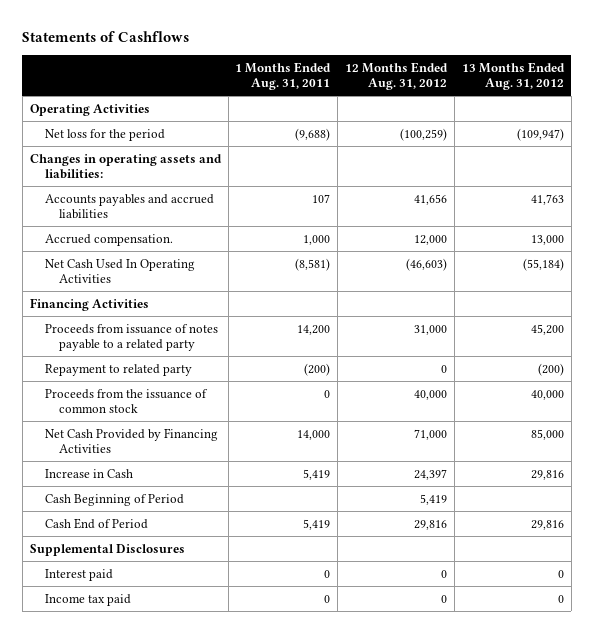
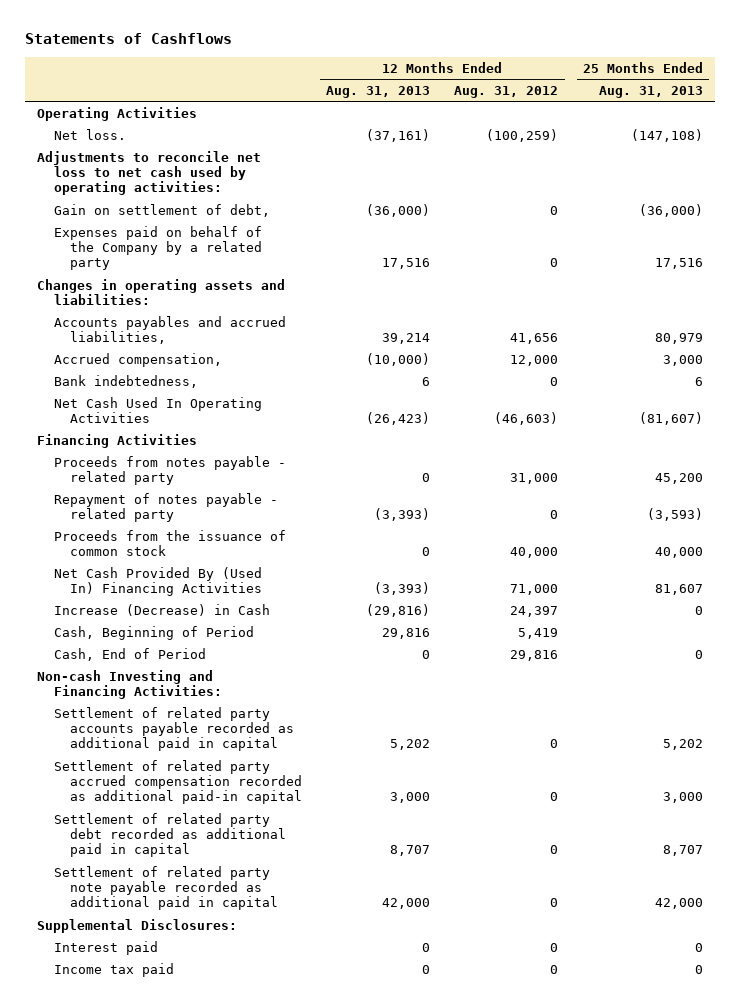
- | 1 Months Ended Aug. 31, 2011 | 12 Months Ended Aug. 31, 2012 | 13 Months Ended Aug. 31, 2012
+ | 12 Months Ended Aug. 31, 2013 | 12 Months Ended Aug. 31, 2012 | 25 Months Ended Aug. 31, 2013
- Net loss for the period | (9,688) | (100,259) | (109,947)
+ Net loss. | (37,161) | (100,259) | (147,108)
+ Adjustments to reconcile net loss to net cash used by operating activities:
+ Gain on settlement of debt, | (36,000) | 0 | (36,000)
+ Expenses paid on behalf of the Company by a related party | 17,516 | 0 | 17,516
- Accounts payables and accrued liabilities | 107 | 41,656 | 41,763
- Accrued compensation. | 1,000 | 12,000 | 13,000
+ Accounts payables and accrued liabilities, | 39,214 | 41,656 | 80,979
+ Accrued compensation, | (10,000) | 12,000 | 3,000
+ Bank indebtedness, | 6 | 0 | 6
- Proceeds from issuance of notes payable to a related party | 14,200 | 31,000 | 45,200
- Repayment to related party | (200) | 0 | (200)
+ Proceeds from notes payable - related party | 0 | 31,000 | 45,200
+ Repayment of notes payable - related party | (3,393) | 0 | (3,593)
- Net Cash Provided by Financing Activities | 14,000 | 71,000 | 85,000
- Increase in Cash | 5,419 | 24,397 | 29,816
- Cash Beginning of Period | | 5,419 |
- Cash End of Period | 5,419 | 29,816 | 29,816
- Supplemental Disclosures
+ Net Cash Provided By (Used In) Financing Activities | (3,393) | 71,000 | 81,607
+ Increase (Decrease) in Cash | (29,816) | 24,397 | 0
+ Cash, Beginning of Period | 29,816 | 5,419 |
+ Cash, End of Period | 0 | 29,816 | 0
+ Non-cash Investing and Financing Activities:
+ Settlement of related party accounts payable recorded as additional paid in capital | 5,202 | 0 | 5,202
+ Settlement of related party accrued compensation recorded as additional paid-in capital | 3,000 | 0 | 3,000
+ Settlement of related party debt recorded as additional paid in capital | 8,707 | 0 | 8,707
+ Settlement of related party note payable recorded as additional paid in capital | 42,000 | 0 | 42,000
+ Supplemental Disclosures:

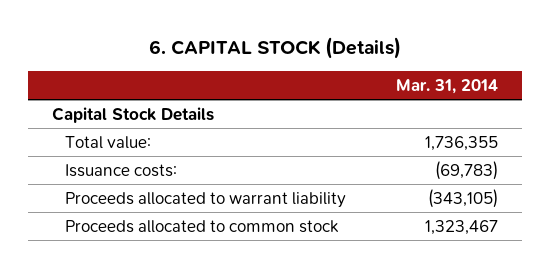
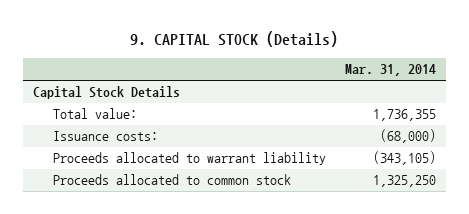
- 6. CAPITAL STOCK (Details)
+ 9. CAPITAL STOCK (Details)
- Issuance costs: | (69,783)
+ Issuance costs: | (68,000)
- Proceeds allocated to common stock | 1,323,467
+ Proceeds allocated to common stock | 1,325,250

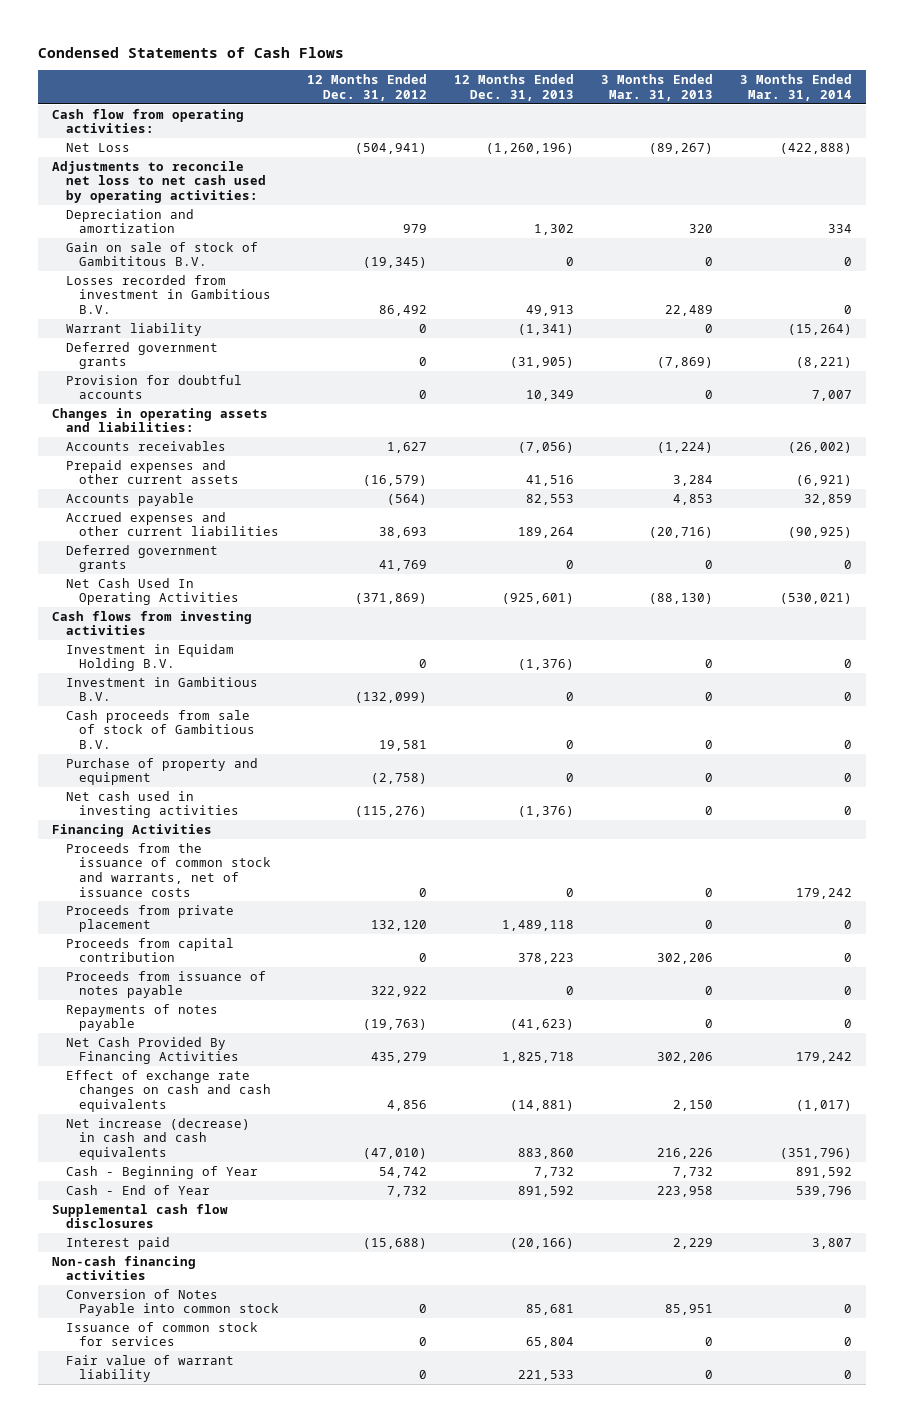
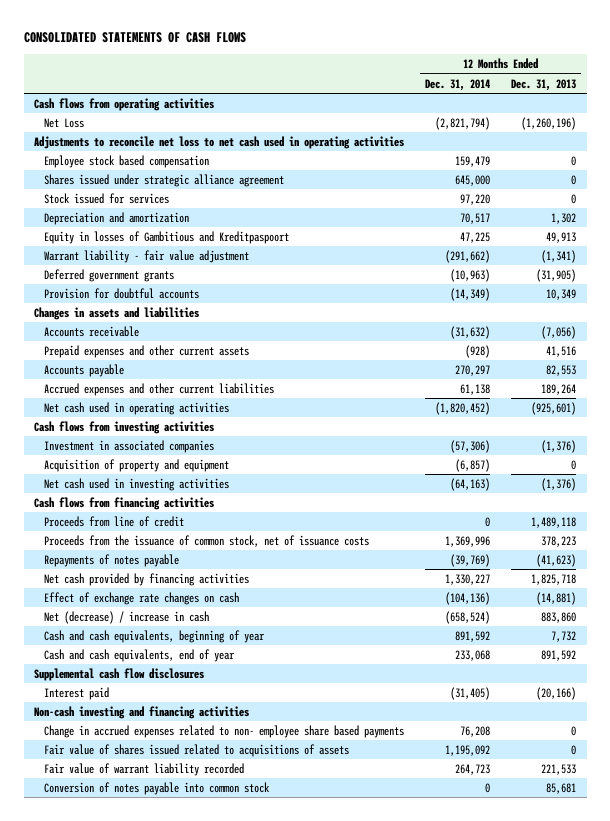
- Condensed Statements of Cash Flows
+ CONSOLIDATED STATEMENTS OF CASH FLOWS
- | 12 Months Ended Dec. 31, 2012 | 12 Months Ended Dec. 31, 2013 | 3 Months Ended Mar. 31, 2013 | 3 Months Ended Mar. 31, 2014
+ | 12 Months Ended Dec. 31, 2014 | 12 Months Ended Dec. 31, 2013
- Cash flow from operating activities:
+ Cash flows from operating activities
- Adjustments to reconcile net loss to net cash used by operating activities:
+ Adjustments to reconcile net loss to net cash used in operating activities
+ Employee stock based compensation | 159,479 | 0
+ Shares issued under strategic alliance agreement | 645,000 | 0
+ Stock issued for services | 97,220 | 0
- Gain on sale of stock of Gambititous B.V. | (19,345) | 0 | 0 | 0
- Losses recorded from investment in Gambitious B.V. | 86,492 | 49,913 | 22,489 | 0
- Warrant liability | 0 | (1,341) | 0 | (15,264)
+ Equity in losses of Gambitious and Kreditpaspoort | 47,225 | 49,913
+ Warrant liability - fair value adjustment | (291,662) | (1,341)
- Changes in operating assets and liabilities:
- Accounts receivables | 1,627 | (7,056) | (1,224) | (26,002)
+ Changes in assets and liabilities
+ Accounts receivable | (31,632) | (7,056)
- Deferred government grants | 41,769 | 0 | 0 | 0
- Net Cash Used In Operating Activities | (371,869) | (925,601) | (88,130) | (530,021)
+ Net cash used in operating activities | (1,820,452) | (925,601)
- Investment in Equidam Holding B.V. | 0 | (1,376) | 0 | 0
- Investment in Gambitious B.V. | (132,099) | 0 | 0 | 0
- Cash proceeds from sale of stock of Gambitious B.V. | 19,581 | 0 | 0 | 0
- Purchase of property and equipment | (2,758) | 0 | 0 | 0
+ Investment in associated companies | (57,306) | (1,376)
+ Acquisition of property and equipment | (6,857) | 0
- Financing Activities
- Proceeds from the issuance of common stock and warrants, net of issuance costs | 0 | 0 | 0 | 179,242
- Proceeds from private placement | 132,120 | 1,489,118 | 0 | 0
- Proceeds from capital contribution | 0 | 378,223 | 302,206 | 0
- Proceeds from issuance of notes payable | 322,922 | 0 | 0 | 0
+ Cash flows from financing activities
+ Proceeds from line of credit | 0 | 1,489,118
+ Proceeds from the issuance of common stock, net of issuance costs | 1,369,996 | 378,223
- Net Cash Provided By Financing Activities | 435,279 | 1,825,718 | 302,206 | 179,242
- Effect of exchange rate changes on cash and cash equivalents | 4,856 | (14,881) | 2,150 | (1,017)
- Net increase (decrease) in cash and cash equivalents | (47,010) | 883,860 | 216,226 | (351,796)
- Cash - Beginning of Year | 54,742 | 7,732 | 7,732 | 891,592
- Cash - End of Year | 7,732 | 891,592 | 223,958 | 539,796
+ Net cash provided by financing activities | 1,330,227 | 1,825,718
+ Effect of exchange rate changes on cash | (104,136) | (14,881)
+ Net (decrease) / increase in cash | (658,524) | 883,860
+ Cash and cash equivalents, beginning of year | 891,592 | 7,732
+ Cash and cash equivalents, end of year | 233,068 | 891,592
- Non-cash financing activities
- Conversion of Notes Payable into common stock | 0 | 85,681 | 85,951 | 0
- Issuance of common stock for services | 0 | 65,804 | 0 | 0
- Fair value of warrant liability | 0 | 221,533 | 0 | 0
+ Non-cash investing and financing activities
+ Change in accrued expenses related to non- employee share based payments | 76,208 | 0
+ Fair value of shares issued related to acquisitions of assets | 1,195,092 | 0
+ Fair value of warrant liability recorded | 264,723 | 221,533
+ Conversion of notes payable into common stock | 0 | 85,681

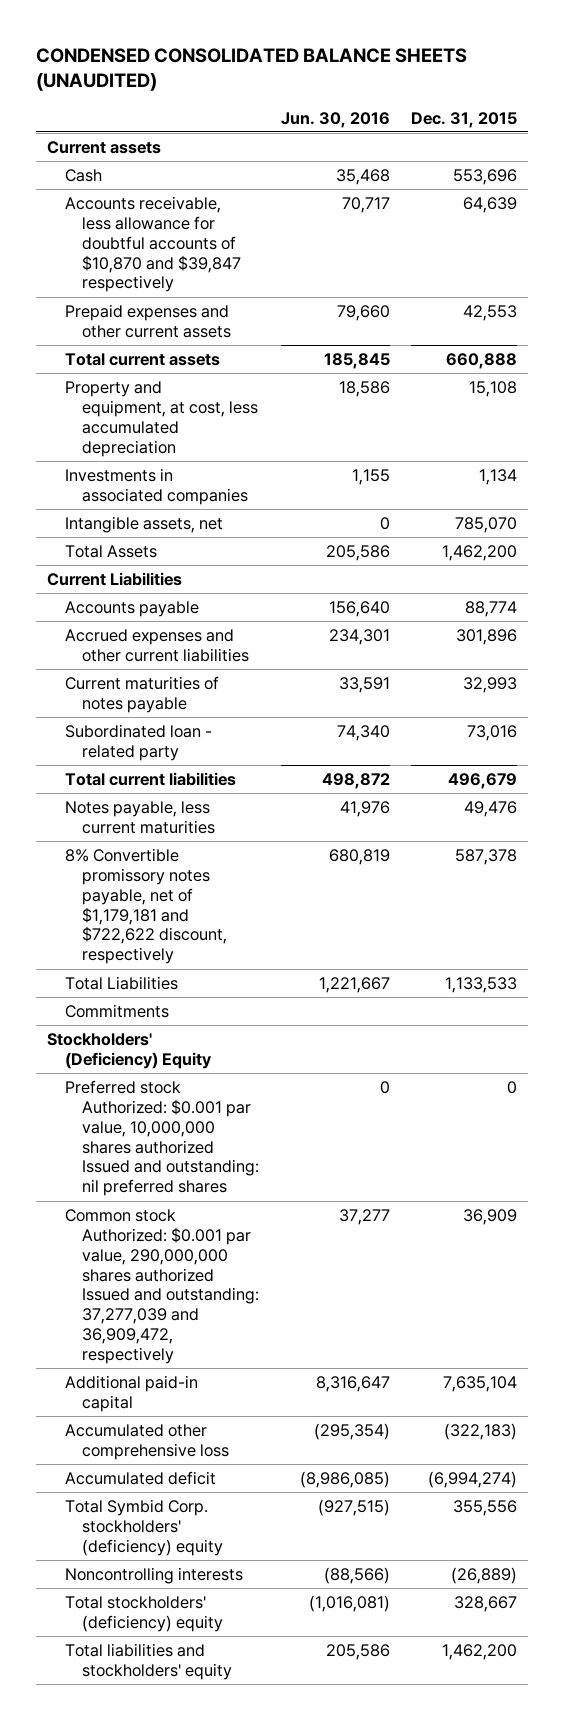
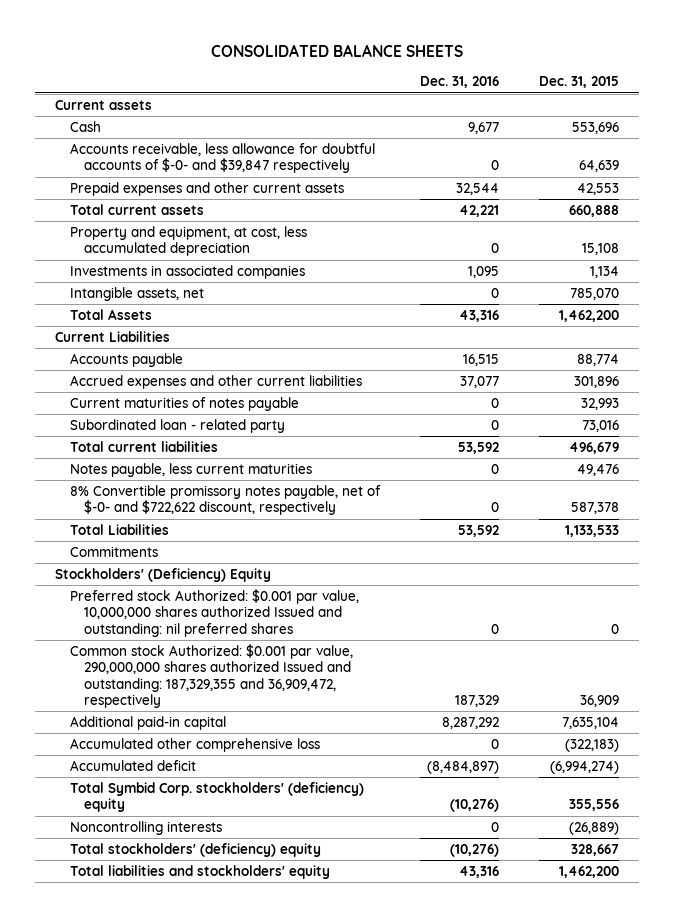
- CONDENSED CONSOLIDATED BALANCE SHEETS (UNAUDITED)
+ CONSOLIDATED BALANCE SHEETS
- | Jun. 30, 2016 | Dec. 31, 2015
+ | Dec. 31, 2016 | Dec. 31, 2015
- Accounts receivable, less allowance for doubtful accounts of $10,870 and $39,847 respectively | 70,717 | 64,639
+ Accounts receivable, less allowance for doubtful accounts of $-0- and $39,847 respectively | 0 | 64,639
- 8% Convertible promissory notes payable, net of $1,179,181 and $722,622 discount, respectively | 680,819 | 587,378
+ 8% Convertible promissory notes payable, net of $-0- and $722,622 discount, respectively | 0 | 587,378
- Common stock Authorized: $0.001 par value, 290,000,000 shares authorized Issued and outstanding: 37,277,039 and 36,909,472, respectively | 37,277 | 36,909
+ Common stock Authorized: $0.001 par value, 290,000,000 shares authorized Issued and outstanding: 187,329,355 and 36,909,472, respectively | 187,329 | 36,909

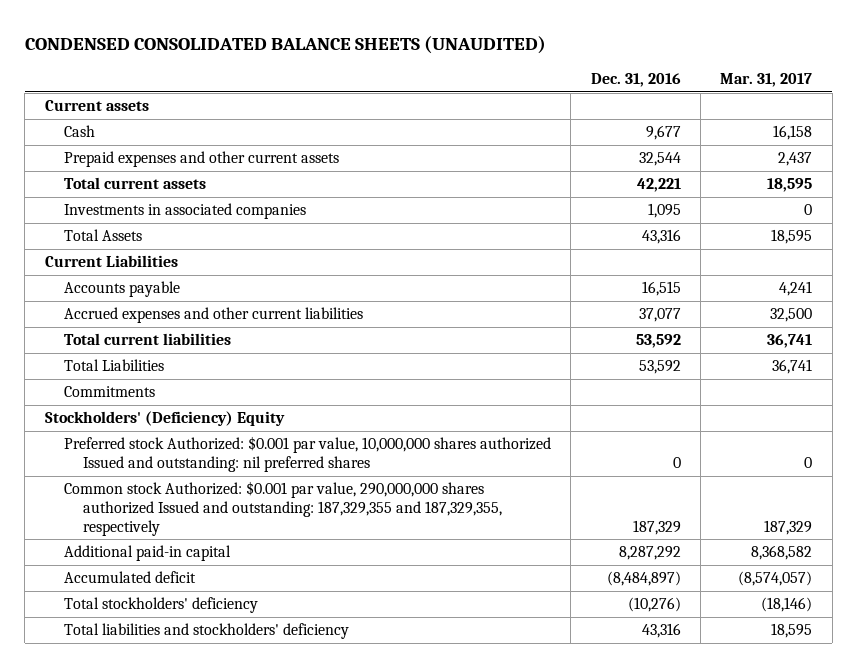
- CONSOLIDATED BALANCE SHEETS
+ CONDENSED CONSOLIDATED BALANCE SHEETS (UNAUDITED)
- | Dec. 31, 2016 | Dec. 31, 2015
+ | Dec. 31, 2016 | Mar. 31, 2017
- Accounts receivable, less allowance for doubtful accounts of $-0- and $39,847 respectively | 0 | 64,639
- Property and equipment, at cost, less accumulated depreciation | 0 | 15,108
- Intangible assets, net | 0 | 785,070
- Current maturities of notes payable | 0 | 32,993
- Subordinated loan - related party | 0 | 73,016
- Notes payable, less current maturities | 0 | 49,476
- 8% Convertible promissory notes payable, net of $-0- and $722,622 discount, respectively | 0 | 587,378
- Common stock Authorized: $0.001 par value, 290,000,000 shares authorized Issued and outstanding: 187,329,355 and 36,909,472, respectively | 187,329 | 36,909
+ Common stock Authorized: $0.001 par value, 290,000,000 shares authorized Issued and outstanding: 187,329,355 and 187,329,355, respectively | 187,329 | 187,329
- Accumulated other comprehensive loss | 0 | (322,183)
- Total Symbid Corp. stockholders' (deficiency) equity | (10,276) | 355,556
- Noncontrolling interests | 0 | (26,889)
- Total stockholders' (deficiency) equity | (10,276) | 328,667
- Total liabilities and stockholders' equity | 43,316 | 1,462,200
+ Total stockholders' deficiency | (10,276) | (18,146)
+ Total liabilities and stockholders' deficiency | 43,316 | 18,595

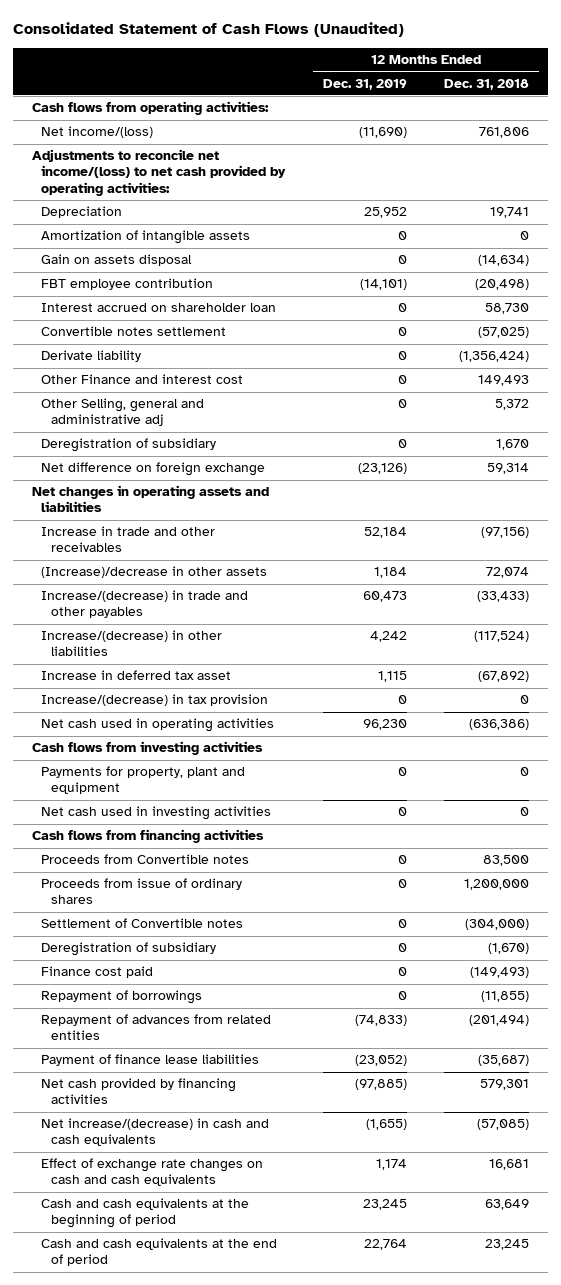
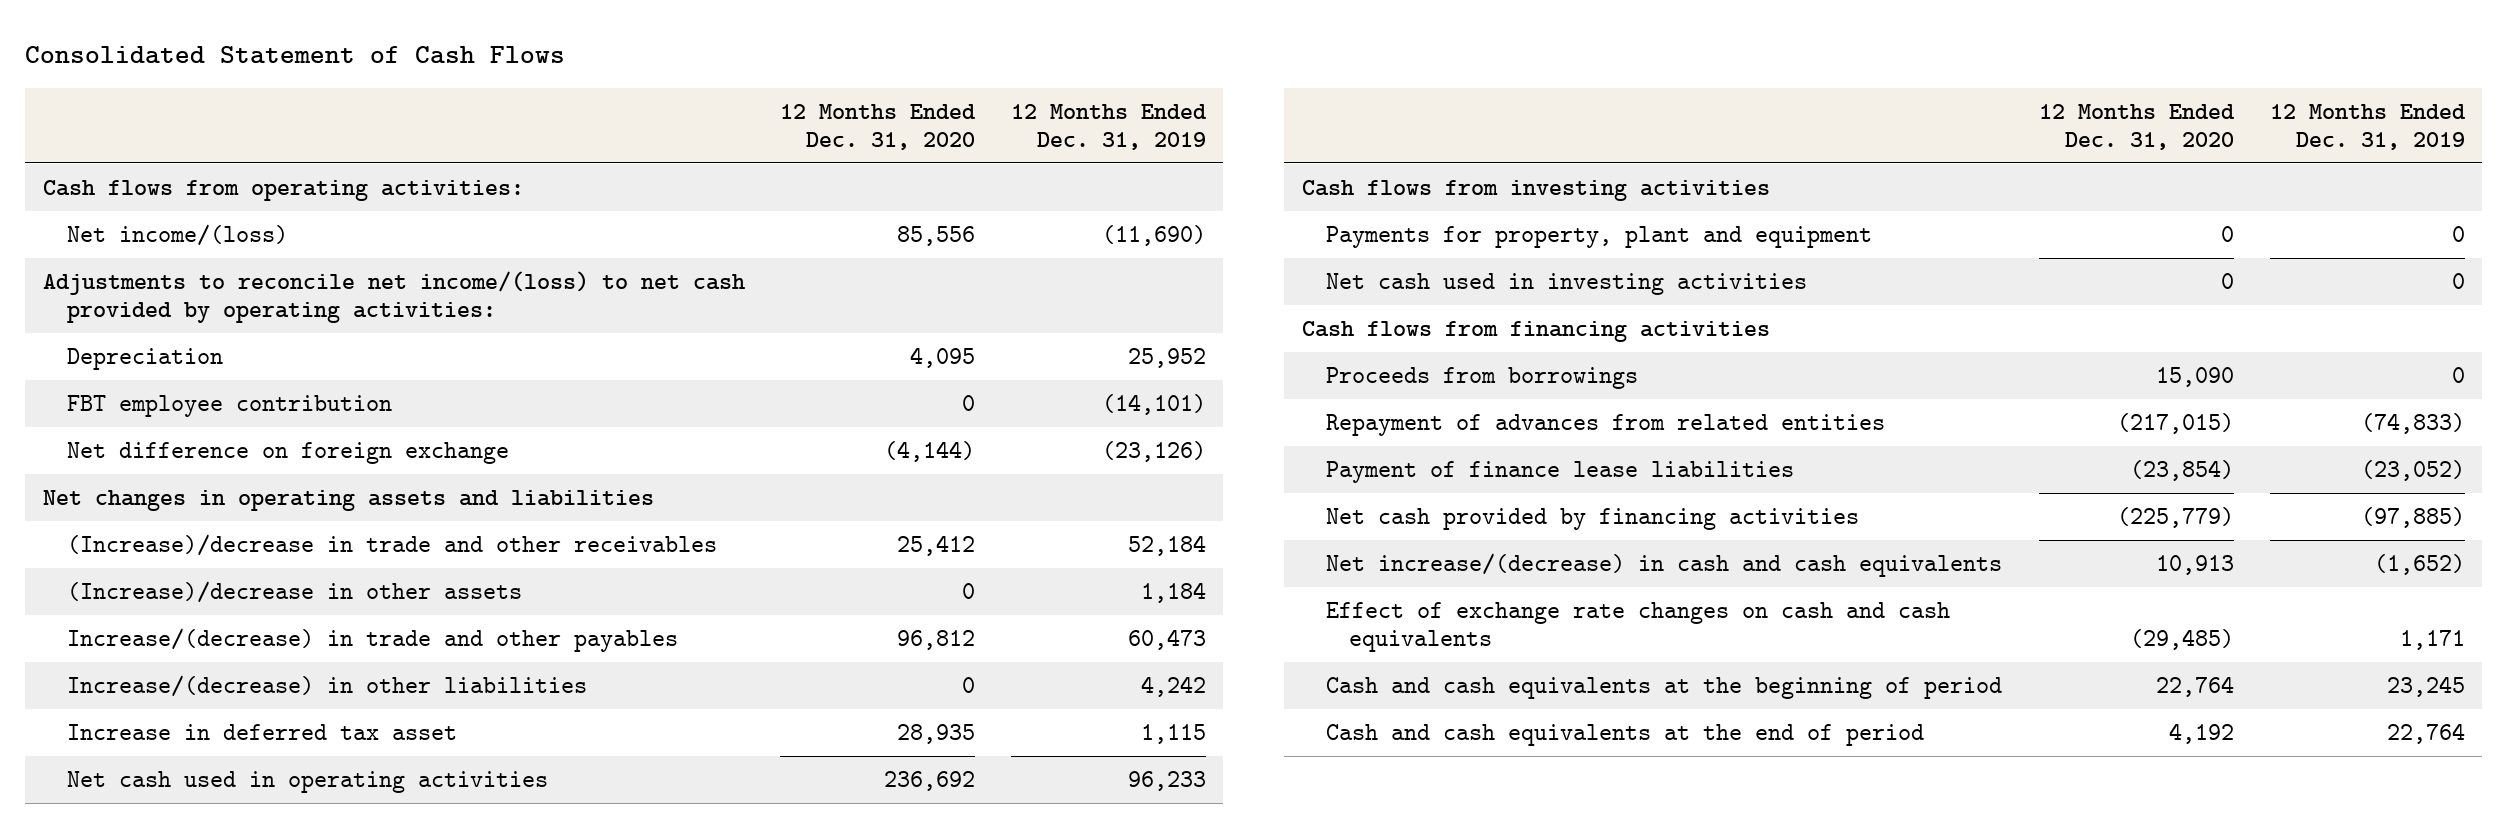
- Consolidated Statement of Cash Flows (Unaudited)
+ Consolidated Statement of Cash Flows
- | 12 Months Ended Dec. 31, 2019 | 12 Months Ended Dec. 31, 2018
+ | 12 Months Ended Dec. 31, 2020 | 12 Months Ended Dec. 31, 2019
- Amortization of intangible assets | 0 | 0
- Gain on assets disposal | 0 | (14,634)
- Interest accrued on shareholder loan | 0 | 58,730
- Convertible notes settlement | 0 | (57,025)
- Derivate liability | 0 | (1,356,424)
- Other Finance and interest cost | 0 | 149,493
- Other Selling, general and administrative adj | 0 | 5,372
- Deregistration of subsidiary | 0 | 1,670
- Increase in trade and other receivables | 52,184 | (97,156)
+ (Increase)/decrease in trade and other receivables | 25,412 | 52,184
- Increase/(decrease) in tax provision | 0 | 0
- Net cash used in operating activities | 96,230 | (636,386)
+ Net cash used in operating activities | 236,692 | 96,233
- Proceeds from Convertible notes | 0 | 83,500
- Proceeds from issue of ordinary shares | 0 | 1,200,000
- Settlement of Convertible notes | 0 | (304,000)
- Deregistration of subsidiary | 0 | (1,670)
- Finance cost paid | 0 | (149,493)
- Repayment of borrowings | 0 | (11,855)
+ Proceeds from borrowings | 15,090 | 0
- Net increase/(decrease) in cash and cash equivalents | (1,655) | (57,085)
- Effect of exchange rate changes on cash and cash equivalents | 1,174 | 16,681
+ Net increase/(decrease) in cash and cash equivalents | 10,913 | (1,652)
+ Effect of exchange rate changes on cash and cash equivalents | (29,485) | 1,171

